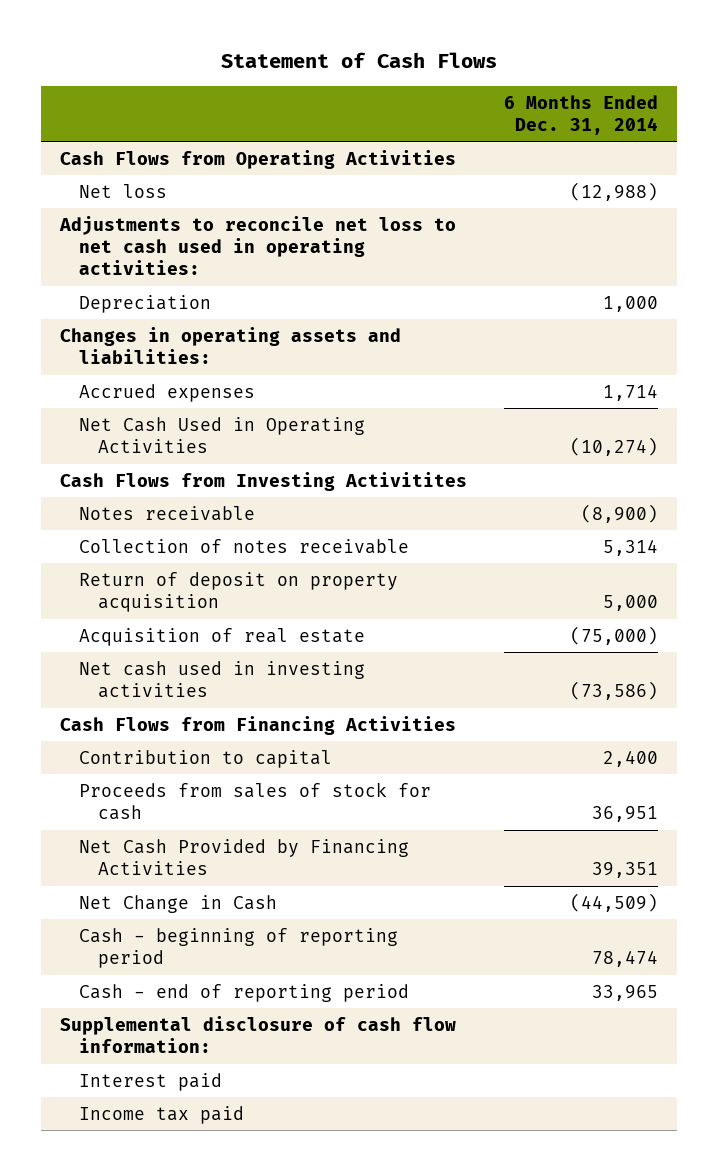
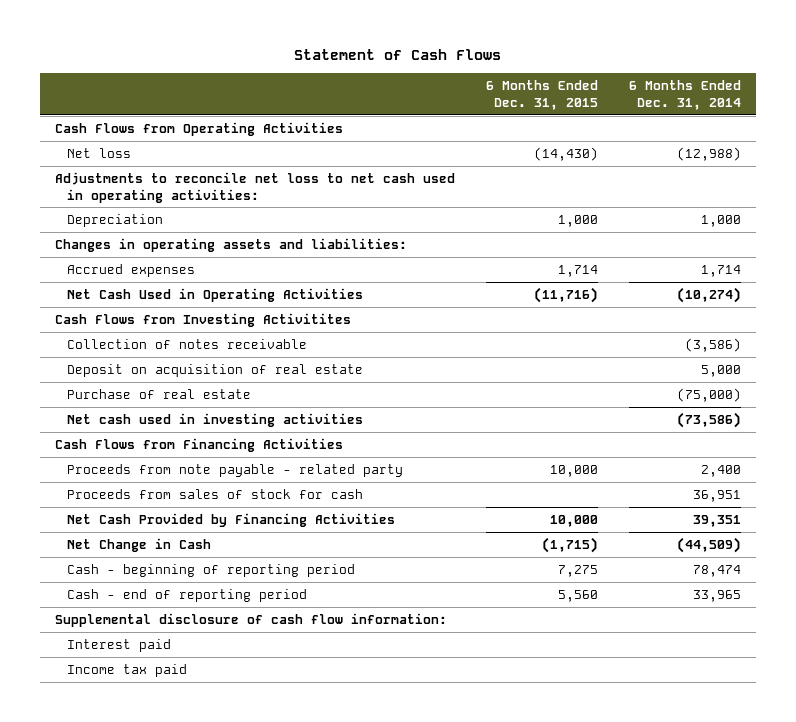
- | 6 Months Ended Dec. 31, 2014
+ | 6 Months Ended Dec. 31, 2015 | 6 Months Ended Dec. 31, 2014
- Notes receivable | (8,900)
- Collection of notes receivable | 5,314
- Return of deposit on property acquisition | 5,000
- Acquisition of real estate | (75,000)
+ Collection of notes receivable | | (3,586)
+ Deposit on acquisition of real estate | | 5,000
+ Purchase of real estate | | (75,000)
- Contribution to capital | 2,400
+ Proceeds from note payable - related party | 10,000 | 2,400

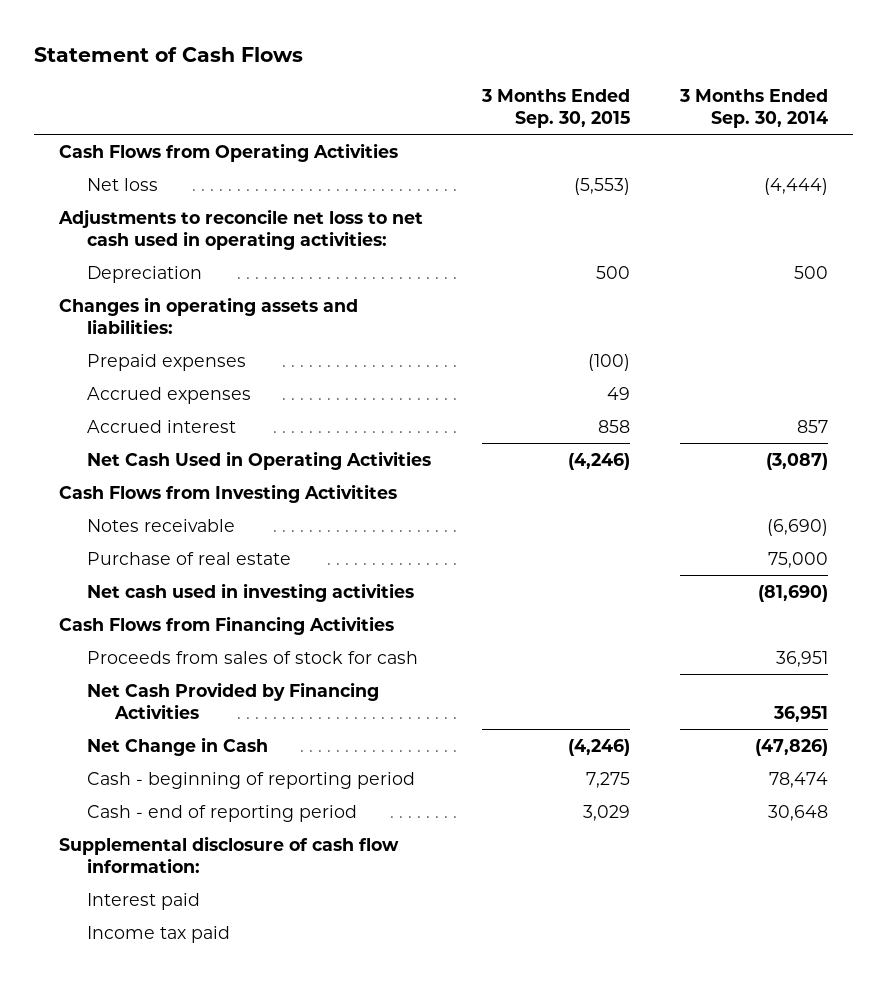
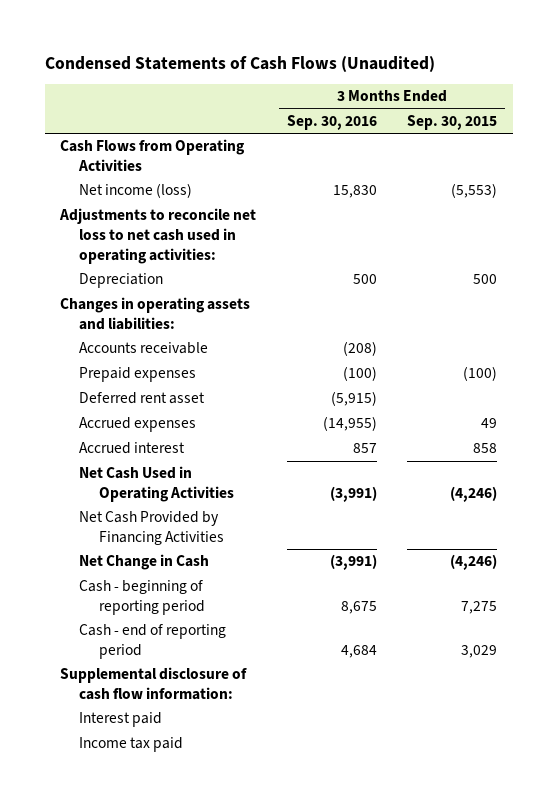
- Statement of Cash Flows
+ Condensed Statements of Cash Flows (Unaudited)
- | 3 Months Ended Sep. 30, 2015 | 3 Months Ended Sep. 30, 2014
+ | 3 Months Ended Sep. 30, 2016 | 3 Months Ended Sep. 30, 2015
- Net loss | (5,553) | (4,444)
+ Net income (loss) | 15,830 | (5,553)
+ Accounts receivable | (208) |
+ Deferred rent asset | (5,915) |
- Cash Flows from Investing Activitites
- Notes receivable | | (6,690)
- Purchase of real estate | | 75,000
- Net cash used in investing activities | | (81,690)
- Cash Flows from Financing Activities
- Proceeds from sales of stock for cash | | 36,951

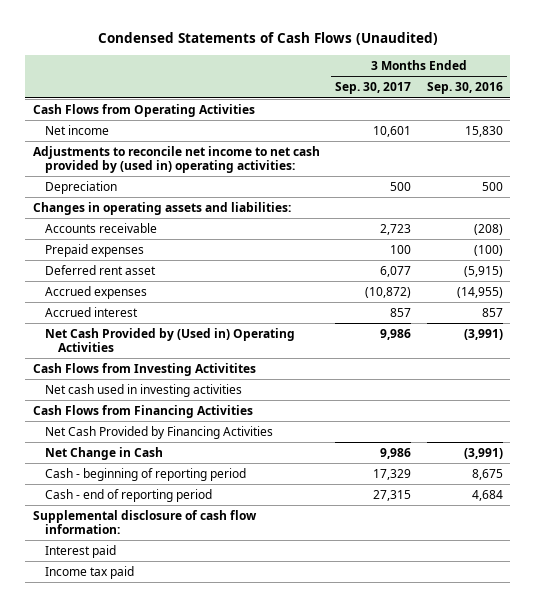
- | 3 Months Ended Sep. 30, 2016 | 3 Months Ended Sep. 30, 2015
+ | 3 Months Ended Sep. 30, 2017 | 3 Months Ended Sep. 30, 2016
- Net income (loss) | 15,830 | (5,553)
- Adjustments to reconcile net loss to net cash used in operating activities:
+ Net income | 10,601 | 15,830
+ Adjustments to reconcile net income to net cash provided by (used in) operating activities:
- Net Cash Used in Operating Activities | (3,991) | (4,246)
+ Net Cash Provided by (Used in) Operating Activities | 9,986 | (3,991)
+ Cash Flows from Investing Activitites
+ Net cash used in investing activities
+ Cash Flows from Financing Activities

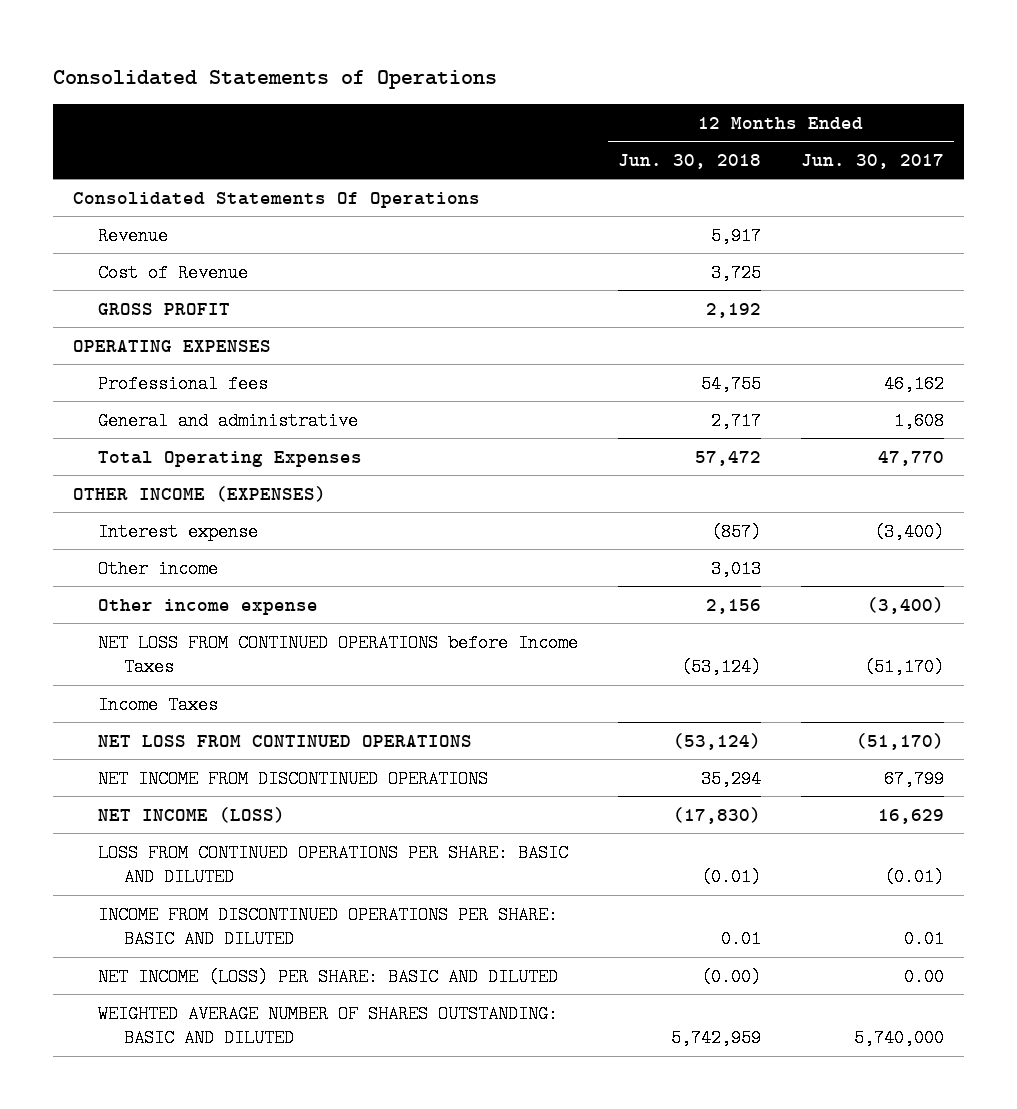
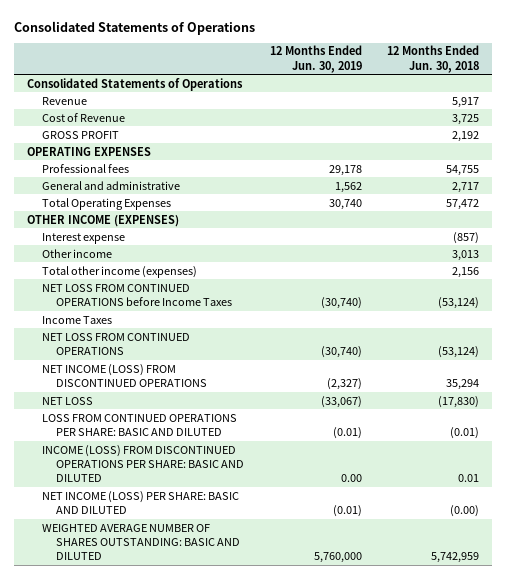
- | 12 Months Ended Jun. 30, 2018 | 12 Months Ended Jun. 30, 2017
+ | 12 Months Ended Jun. 30, 2019 | 12 Months Ended Jun. 30, 2018
- Consolidated Statements Of Operations
+ Consolidated Statements of Operations
- Other income expense | 2,156 | (3,400)
+ Total other income (expenses) | | 2,156
- NET INCOME FROM DISCONTINUED OPERATIONS | 35,294 | 67,799
- NET INCOME (LOSS) | (17,830) | 16,629
+ NET INCOME (LOSS) FROM DISCONTINUED OPERATIONS | (2,327) | 35,294
+ NET LOSS | (33,067) | (17,830)
- INCOME FROM DISCONTINUED OPERATIONS PER SHARE: BASIC AND DILUTED | 0.01 | 0.01
+ INCOME (LOSS) FROM DISCONTINUED OPERATIONS PER SHARE: BASIC AND DILUTED | 0.00 | 0.01

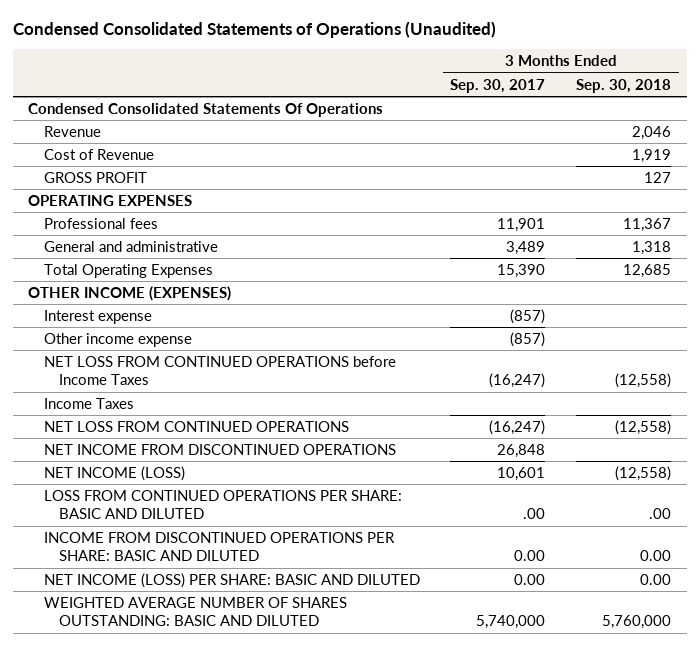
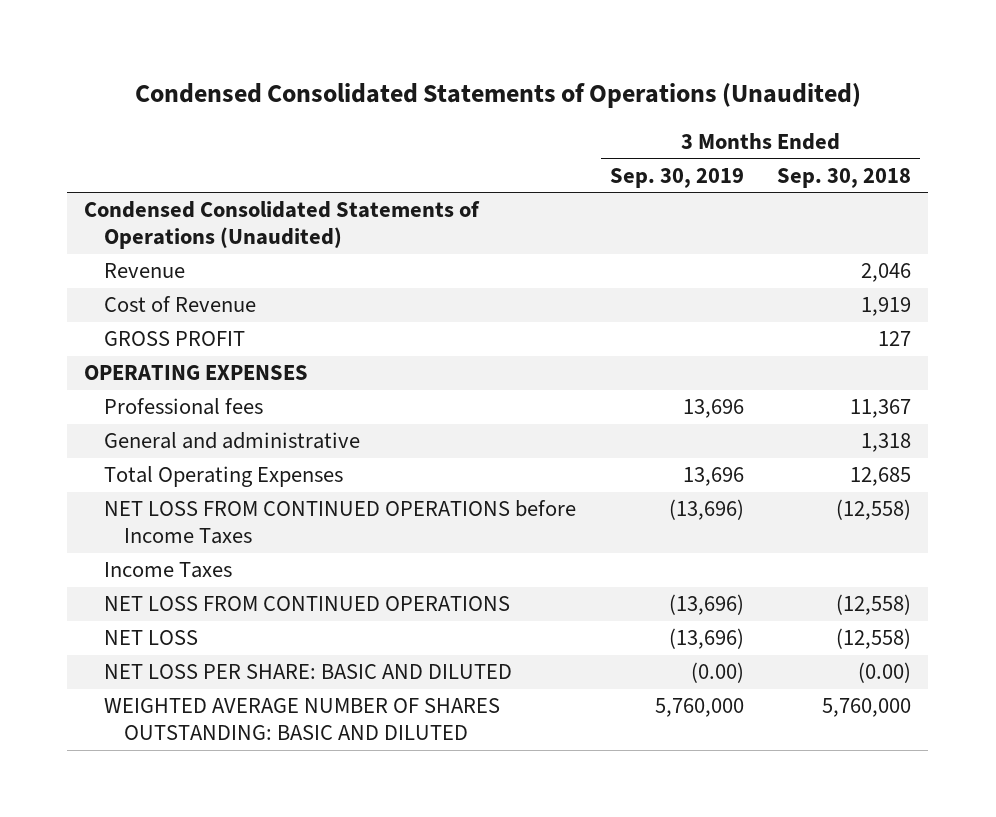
- | 3 Months Ended Sep. 30, 2017 | 3 Months Ended Sep. 30, 2018
+ | 3 Months Ended Sep. 30, 2019 | 3 Months Ended Sep. 30, 2018
- Condensed Consolidated Statements Of Operations
+ Condensed Consolidated Statements of Operations (Unaudited)
- OTHER INCOME (EXPENSES)
- Interest expense | (857) |
- Other income expense | (857) |
- NET INCOME FROM DISCONTINUED OPERATIONS | 26,848 |
- NET INCOME (LOSS) | 10,601 | (12,558)
- LOSS FROM CONTINUED OPERATIONS PER SHARE: BASIC AND DILUTED | .00 | .00
- INCOME FROM DISCONTINUED OPERATIONS PER SHARE: BASIC AND DILUTED | 0.00 | 0.00
- NET INCOME (LOSS) PER SHARE: BASIC AND DILUTED | 0.00 | 0.00
+ NET LOSS | (13,696) | (12,558)
+ NET LOSS PER SHARE: BASIC AND DILUTED | (0.00) | (0.00)

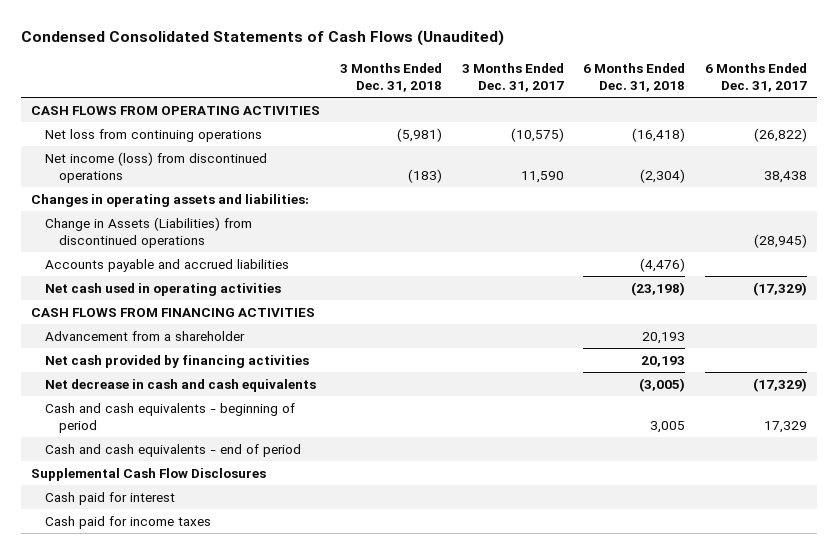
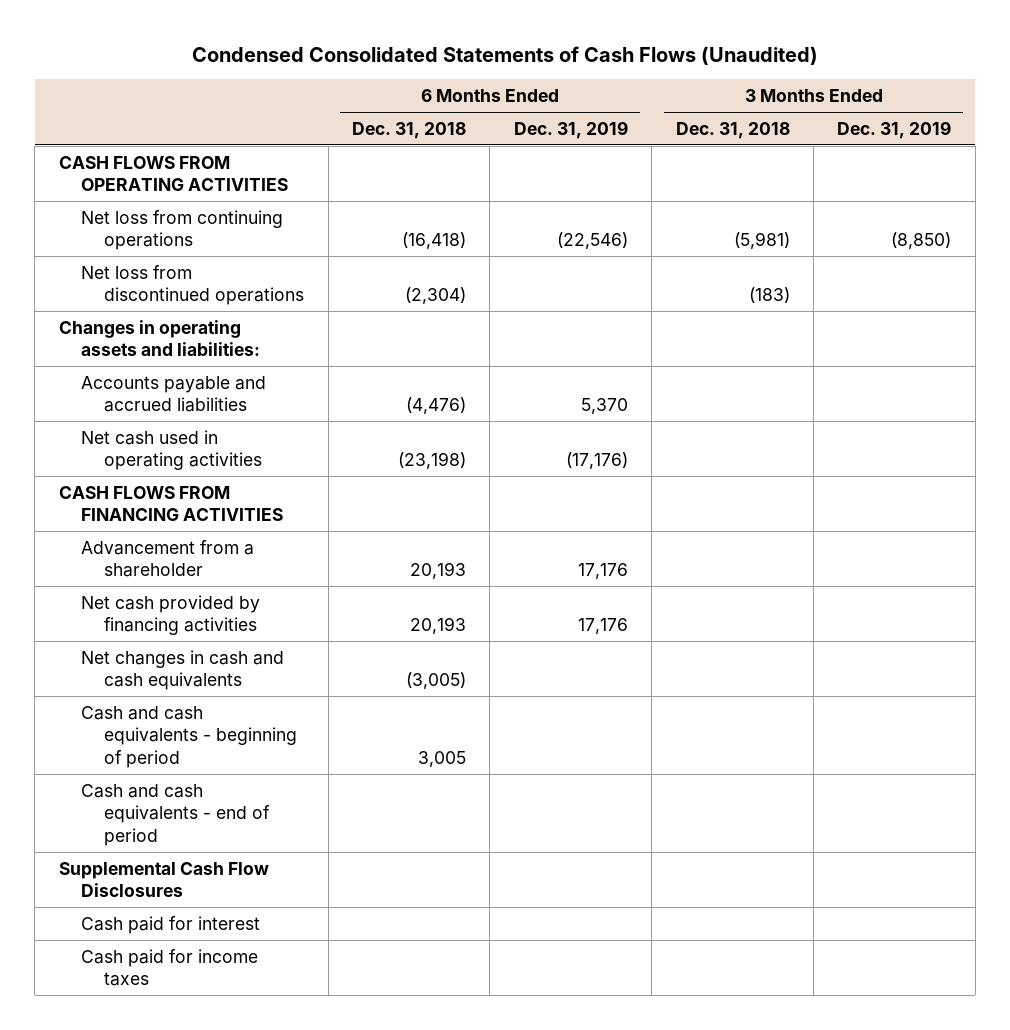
- | 3 Months Ended Dec. 31, 2018 | 3 Months Ended Dec. 31, 2017 | 6 Months Ended Dec. 31, 2018 | 6 Months Ended Dec. 31, 2017
+ | 6 Months Ended Dec. 31, 2018 | 6 Months Ended Dec. 31, 2019 | 3 Months Ended Dec. 31, 2018 | 3 Months Ended Dec. 31, 2019
- Net income (loss) from discontinued operations | (183) | 11,590 | (2,304) | 38,438
+ Net loss from discontinued operations | (2,304) | | (183) |
- Change in Assets (Liabilities) from discontinued operations | | | | (28,945)
- Net decrease in cash and cash equivalents | | | (3,005) | (17,329)
+ Net changes in cash and cash equivalents | (3,005) | | |

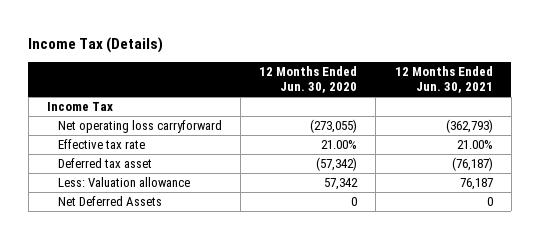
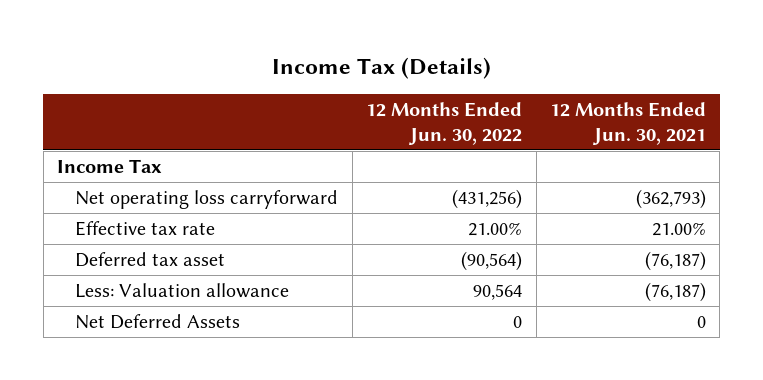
- | 12 Months Ended Jun. 30, 2020 | 12 Months Ended Jun. 30, 2021
+ | 12 Months Ended Jun. 30, 2022 | 12 Months Ended Jun. 30, 2021
- Less: Valuation allowance | 57,342 | 76,187
+ Less: Valuation allowance | 90,564 | (76,187)

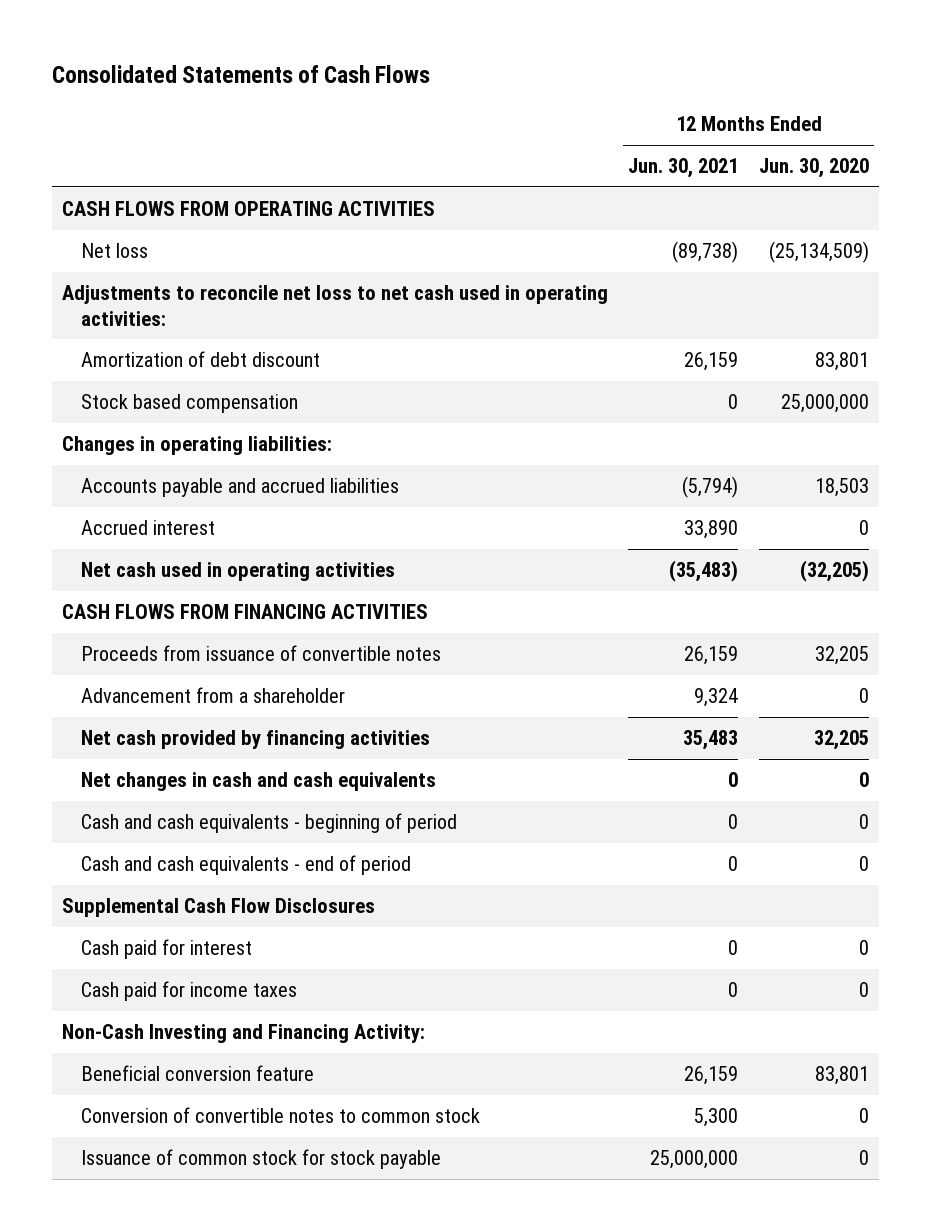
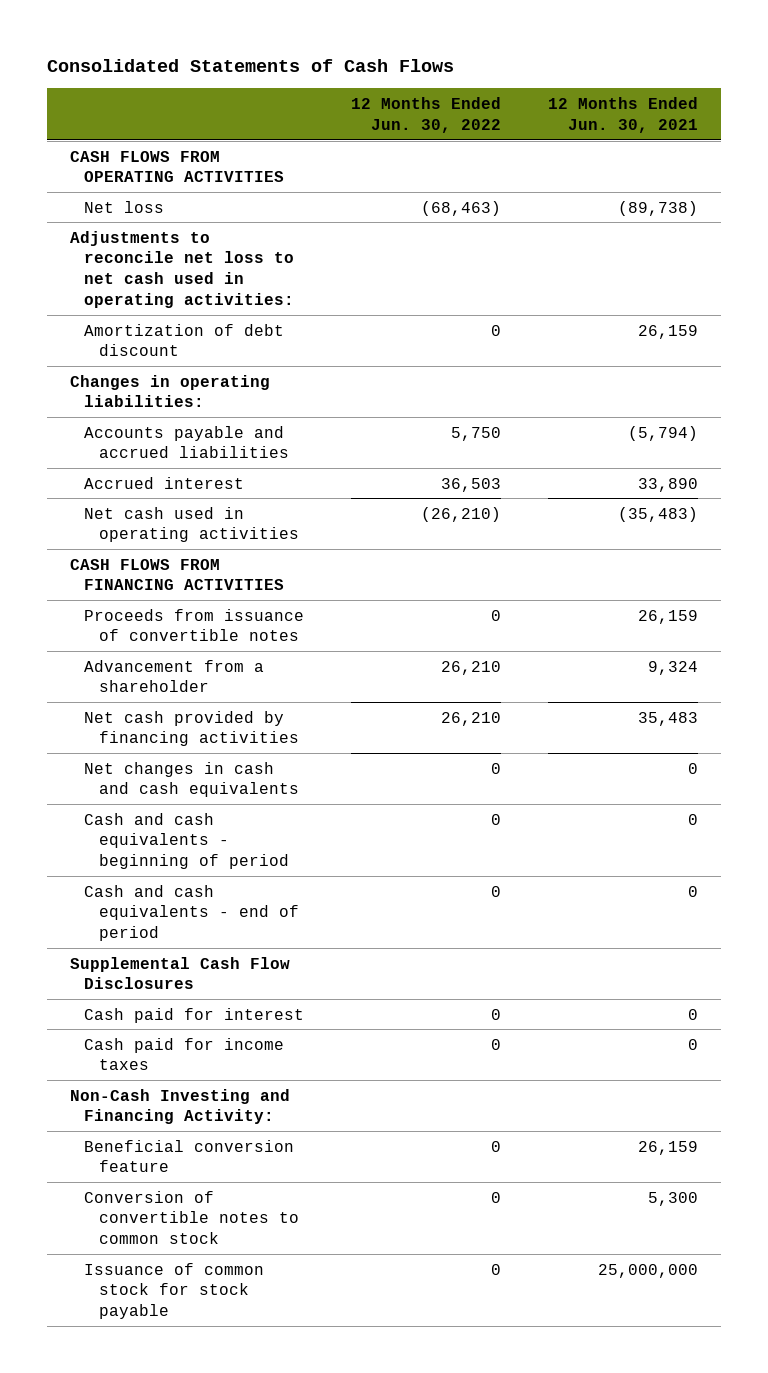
- | 12 Months Ended Jun. 30, 2021 | 12 Months Ended Jun. 30, 2020
+ | 12 Months Ended Jun. 30, 2022 | 12 Months Ended Jun. 30, 2021
- Stock based compensation | 0 | 25,000,000

